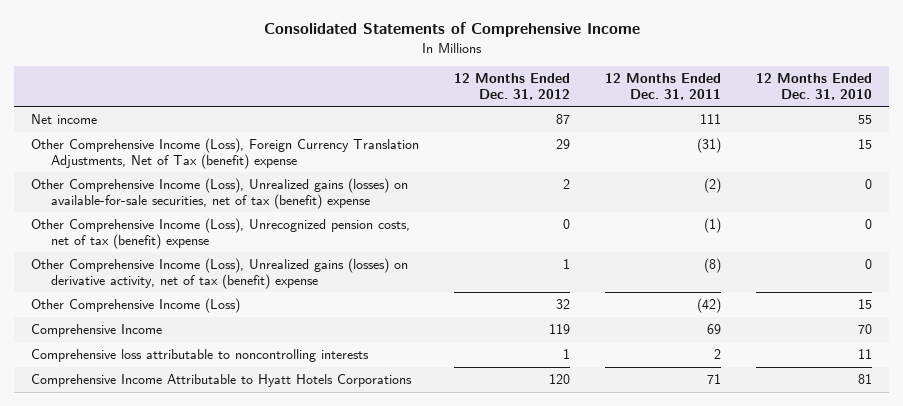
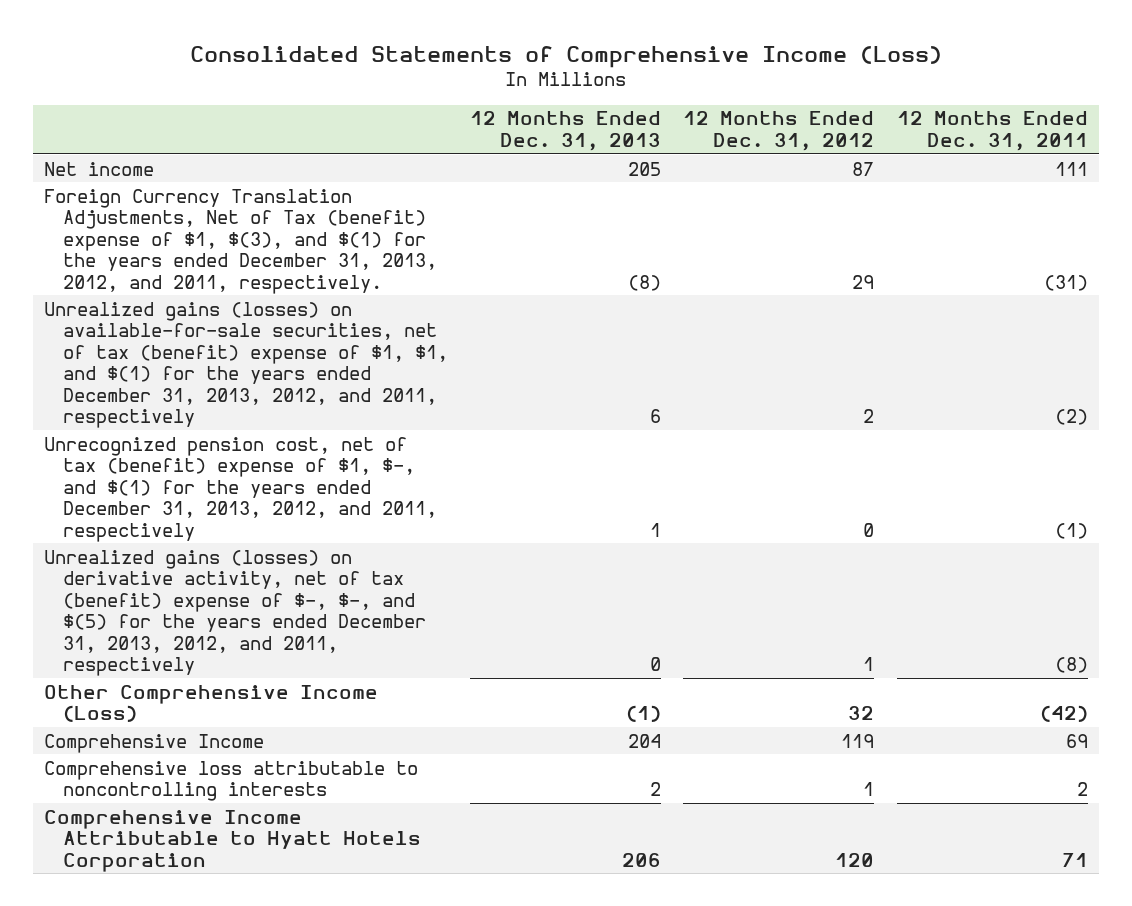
- Consolidated Statements of Comprehensive Income
+ Consolidated Statements of Comprehensive Income (Loss)
- | 12 Months Ended Dec. 31, 2012 | 12 Months Ended Dec. 31, 2011 | 12 Months Ended Dec. 31, 2010
+ | 12 Months Ended Dec. 31, 2013 | 12 Months Ended Dec. 31, 2012 | 12 Months Ended Dec. 31, 2011
- Other Comprehensive Income (Loss), Foreign Currency Translation Adjustments, Net of Tax (benefit) expense | 29 | (31) | 15
- Other Comprehensive Income (Loss), Unrealized gains (losses) on available-for-sale securities, net of tax (benefit) expense | 2 | (2) | 0
- Other Comprehensive Income (Loss), Unrecognized pension costs, net of tax (benefit) expense | 0 | (1) | 0
- Other Comprehensive Income (Loss), Unrealized gains (losses) on derivative activity, net of tax (benefit) expense | 1 | (8) | 0
+ Foreign Currency Translation Adjustments, Net of Tax (benefit) expense of $1, $(3), and $(1) for the years ended December 31, 2013, 2012, and 2011, respectively. | (8) | 29 | (31)
+ Unrealized gains (losses) on available-for-sale securities, net of tax (benefit) expense of $1, $1, and $(1) for the years ended December 31, 2013, 2012, and 2011, respectively | 6 | 2 | (2)
+ Unrecognized pension cost, net of tax (benefit) expense of $1, $-, and $(1) for the years ended December 31, 2013, 2012, and 2011, respectively | 1 | 0 | (1)
+ Unrealized gains (losses) on derivative activity, net of tax (benefit) expense of $-, $-, and $(5) for the years ended December 31, 2013, 2012, and 2011, respectively | 0 | 1 | (8)
- Comprehensive Income Attributable to Hyatt Hotels Corporations | 120 | 71 | 81
+ Comprehensive Income Attributable to Hyatt Hotels Corporation | 206 | 120 | 71

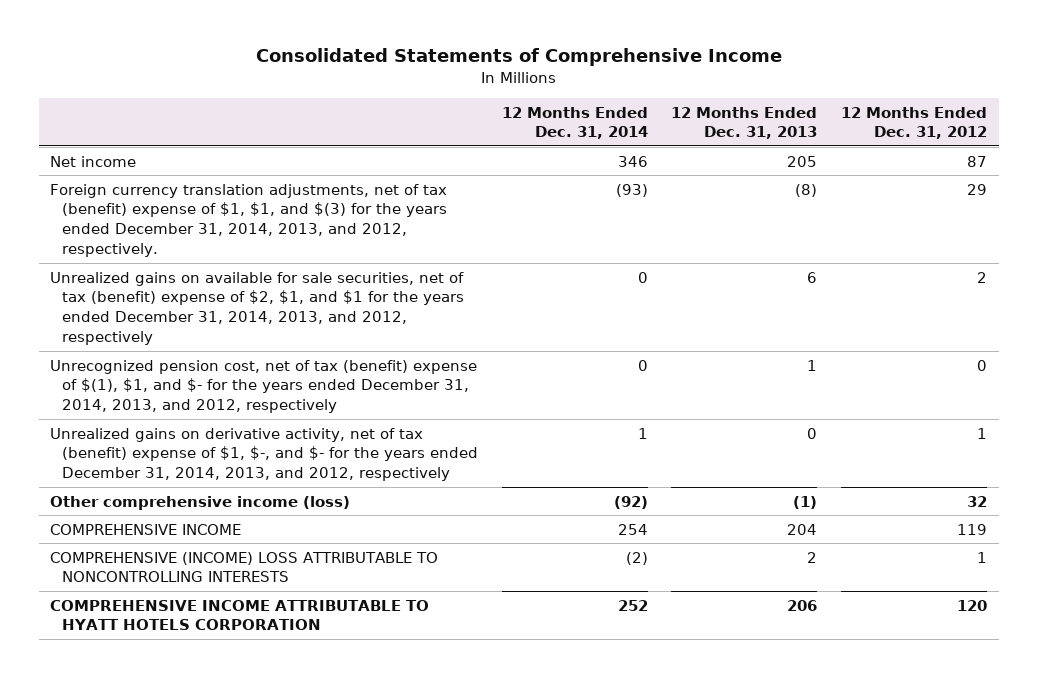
- Consolidated Statements of Comprehensive Income (Loss)
+ Consolidated Statements of Comprehensive Income
- | 12 Months Ended Dec. 31, 2013 | 12 Months Ended Dec. 31, 2012 | 12 Months Ended Dec. 31, 2011
+ | 12 Months Ended Dec. 31, 2014 | 12 Months Ended Dec. 31, 2013 | 12 Months Ended Dec. 31, 2012
- Foreign Currency Translation Adjustments, Net of Tax (benefit) expense of $1, $(3), and $(1) for the years ended December 31, 2013, 2012, and 2011, respectively. | (8) | 29 | (31)
- Unrealized gains (losses) on available-for-sale securities, net of tax (benefit) expense of $1, $1, and $(1) for the years ended December 31, 2013, 2012, and 2011, respectively | 6 | 2 | (2)
- Unrecognized pension cost, net of tax (benefit) expense of $1, $-, and $(1) for the years ended December 31, 2013, 2012, and 2011, respectively | 1 | 0 | (1)
- Unrealized gains (losses) on derivative activity, net of tax (benefit) expense of $-, $-, and $(5) for the years ended December 31, 2013, 2012, and 2011, respectively | 0 | 1 | (8)
- Other Comprehensive Income (Loss) | (1) | 32 | (42)
- Comprehensive Income | 204 | 119 | 69
- Comprehensive loss attributable to noncontrolling interests | 2 | 1 | 2
- Comprehensive Income Attributable to Hyatt Hotels Corporation | 206 | 120 | 71
+ Foreign currency translation adjustments, net of tax (benefit) expense of $1, $1, and $(3) for the years ended December 31, 2014, 2013, and 2012, respectively. | (93) | (8) | 29
+ Unrealized gains on available for sale securities, net of tax (benefit) expense of $2, $1, and $1 for the years ended December 31, 2014, 2013, and 2012, respectively | 0 | 6 | 2
+ Unrecognized pension cost, net of tax (benefit) expense of $(1), $1, and $- for the years ended December 31, 2014, 2013, and 2012, respectively | 0 | 1 | 0
+ Unrealized gains on derivative activity, net of tax (benefit) expense of $1, $-, and $- for the years ended December 31, 2014, 2013, and 2012, respectively | 1 | 0 | 1
+ Other comprehensive income (loss) | (92) | (1) | 32
+ COMPREHENSIVE INCOME | 254 | 204 | 119
+ COMPREHENSIVE (INCOME) LOSS ATTRIBUTABLE TO NONCONTROLLING INTERESTS | (2) | 2 | 1
+ COMPREHENSIVE INCOME ATTRIBUTABLE TO HYATT HOTELS CORPORATION | 252 | 206 | 120

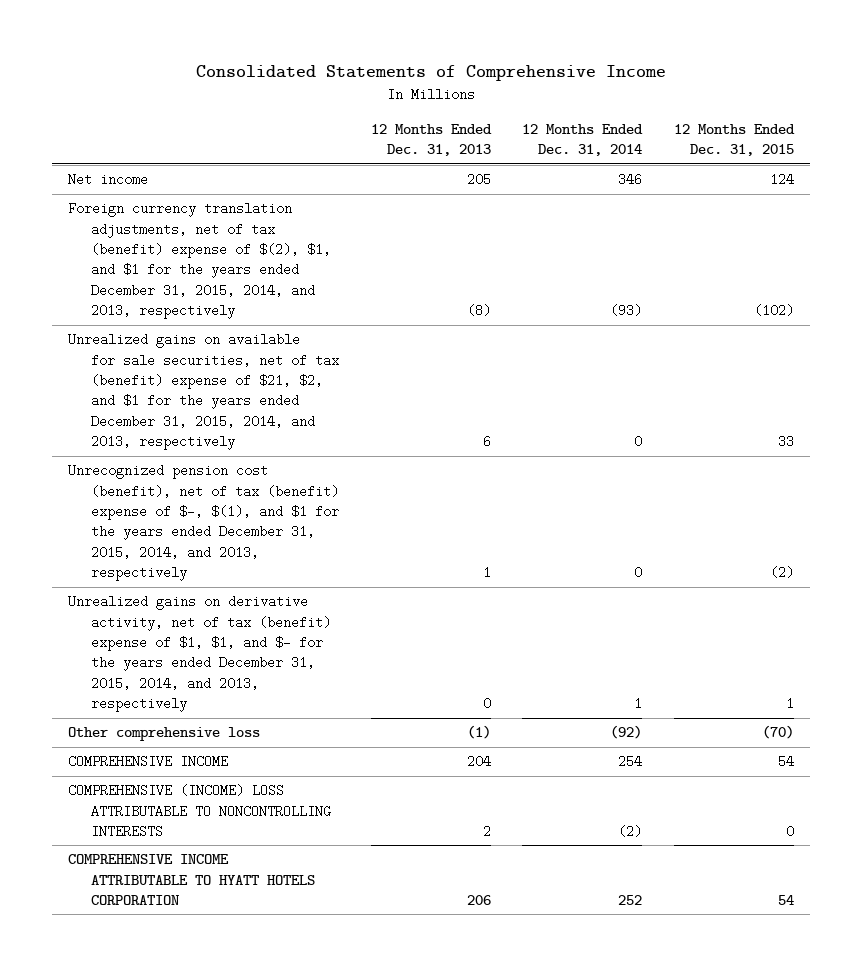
- | 12 Months Ended Dec. 31, 2014 | 12 Months Ended Dec. 31, 2013 | 12 Months Ended Dec. 31, 2012
+ | 12 Months Ended Dec. 31, 2013 | 12 Months Ended Dec. 31, 2014 | 12 Months Ended Dec. 31, 2015
- Foreign currency translation adjustments, net of tax (benefit) expense of $1, $1, and $(3) for the years ended December 31, 2014, 2013, and 2012, respectively. | (93) | (8) | 29
- Unrealized gains on available for sale securities, net of tax (benefit) expense of $2, $1, and $1 for the years ended December 31, 2014, 2013, and 2012, respectively | 0 | 6 | 2
- Unrecognized pension cost, net of tax (benefit) expense of $(1), $1, and $- for the years ended December 31, 2014, 2013, and 2012, respectively | 0 | 1 | 0
- Unrealized gains on derivative activity, net of tax (benefit) expense of $1, $-, and $- for the years ended December 31, 2014, 2013, and 2012, respectively | 1 | 0 | 1
- Other comprehensive income (loss) | (92) | (1) | 32
+ Foreign currency translation adjustments, net of tax (benefit) expense of $(2), $1, and $1 for the years ended December 31, 2015, 2014, and 2013, respectively | (8) | (93) | (102)
+ Unrealized gains on available for sale securities, net of tax (benefit) expense of $21, $2, and $1 for the years ended December 31, 2015, 2014, and 2013, respectively | 6 | 0 | 33
+ Unrecognized pension cost (benefit), net of tax (benefit) expense of $-, $(1), and $1 for the years ended December 31, 2015, 2014, and 2013, respectively | 1 | 0 | (2)
+ Unrealized gains on derivative activity, net of tax (benefit) expense of $1, $1, and $- for the years ended December 31, 2015, 2014, and 2013, respectively | 0 | 1 | 1
+ Other comprehensive loss | (1) | (92) | (70)

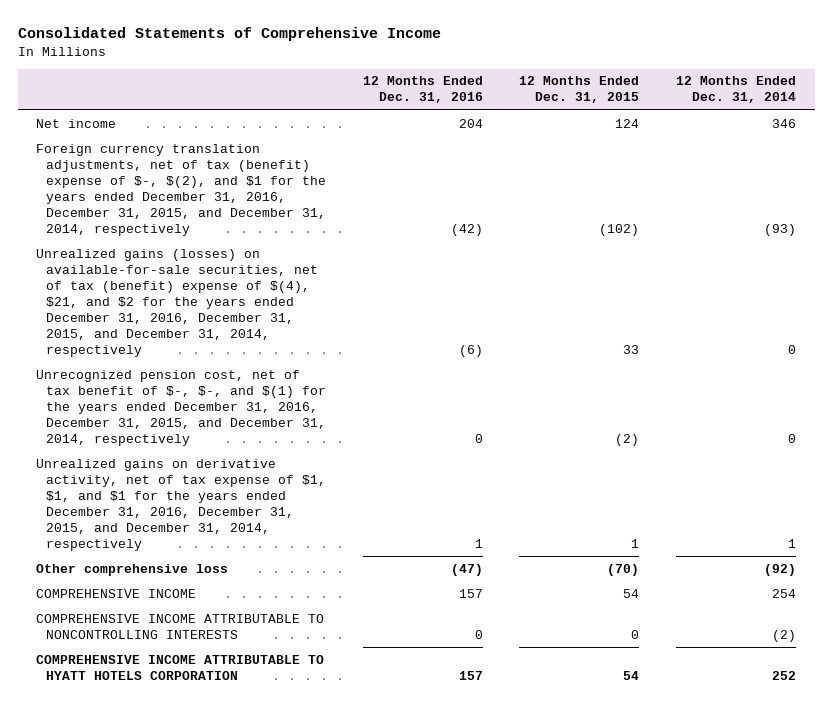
- | 12 Months Ended Dec. 31, 2013 | 12 Months Ended Dec. 31, 2014 | 12 Months Ended Dec. 31, 2015
+ | 12 Months Ended Dec. 31, 2016 | 12 Months Ended Dec. 31, 2015 | 12 Months Ended Dec. 31, 2014
- Foreign currency translation adjustments, net of tax (benefit) expense of $(2), $1, and $1 for the years ended December 31, 2015, 2014, and 2013, respectively | (8) | (93) | (102)
- Unrealized gains on available for sale securities, net of tax (benefit) expense of $21, $2, and $1 for the years ended December 31, 2015, 2014, and 2013, respectively | 6 | 0 | 33
- Unrecognized pension cost (benefit), net of tax (benefit) expense of $-, $(1), and $1 for the years ended December 31, 2015, 2014, and 2013, respectively | 1 | 0 | (2)
- Unrealized gains on derivative activity, net of tax (benefit) expense of $1, $1, and $- for the years ended December 31, 2015, 2014, and 2013, respectively | 0 | 1 | 1
+ Foreign currency translation adjustments, net of tax (benefit) expense of $-, $(2), and $1 for the years ended December 31, 2016, December 31, 2015, and December 31, 2014, respectively | (42) | (102) | (93)
+ Unrealized gains (losses) on available-for-sale securities, net of tax (benefit) expense of $(4), $21, and $2 for the years ended December 31, 2016, December 31, 2015, and December 31, 2014, respectively | (6) | 33 | 0
+ Unrecognized pension cost, net of tax benefit of $-, $-, and $(1) for the years ended December 31, 2016, December 31, 2015, and December 31, 2014, respectively | 0 | (2) | 0
+ Unrealized gains on derivative activity, net of tax expense of $1, $1, and $1 for the years ended December 31, 2016, December 31, 2015, and December 31, 2014, respectively | 1 | 1 | 1
- COMPREHENSIVE (INCOME) LOSS ATTRIBUTABLE TO NONCONTROLLING INTERESTS | 2 | (2) | 0
+ COMPREHENSIVE INCOME ATTRIBUTABLE TO NONCONTROLLING INTERESTS | 0 | 0 | (2)

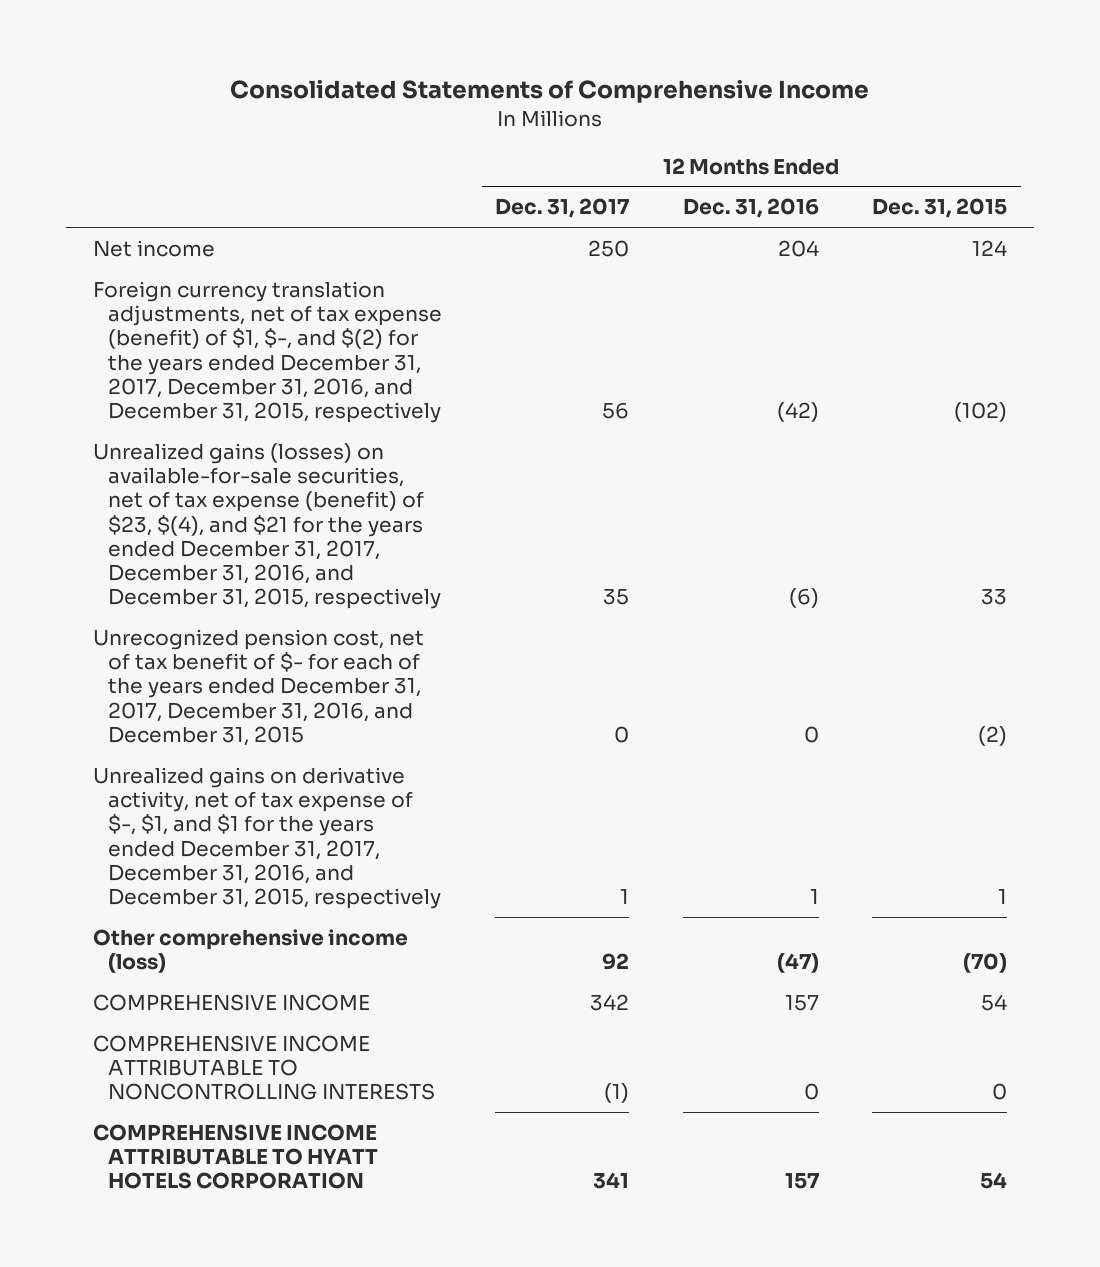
- | 12 Months Ended Dec. 31, 2016 | 12 Months Ended Dec. 31, 2015 | 12 Months Ended Dec. 31, 2014
+ | 12 Months Ended Dec. 31, 2017 | 12 Months Ended Dec. 31, 2016 | 12 Months Ended Dec. 31, 2015
- Foreign currency translation adjustments, net of tax (benefit) expense of $-, $(2), and $1 for the years ended December 31, 2016, December 31, 2015, and December 31, 2014, respectively | (42) | (102) | (93)
- Unrealized gains (losses) on available-for-sale securities, net of tax (benefit) expense of $(4), $21, and $2 for the years ended December 31, 2016, December 31, 2015, and December 31, 2014, respectively | (6) | 33 | 0
- Unrecognized pension cost, net of tax benefit of $-, $-, and $(1) for the years ended December 31, 2016, December 31, 2015, and December 31, 2014, respectively | 0 | (2) | 0
- Unrealized gains on derivative activity, net of tax expense of $1, $1, and $1 for the years ended December 31, 2016, December 31, 2015, and December 31, 2014, respectively | 1 | 1 | 1
- Other comprehensive loss | (47) | (70) | (92)
+ Foreign currency translation adjustments, net of tax expense (benefit) of $1, $-, and $(2) for the years ended December 31, 2017, December 31, 2016, and December 31, 2015, respectively | 56 | (42) | (102)
+ Unrealized gains (losses) on available-for-sale securities, net of tax expense (benefit) of $23, $(4), and $21 for the years ended December 31, 2017, December 31, 2016, and December 31, 2015, respectively | 35 | (6) | 33
+ Unrecognized pension cost, net of tax benefit of $- for each of the years ended December 31, 2017, December 31, 2016, and December 31, 2015 | 0 | 0 | (2)
+ Unrealized gains on derivative activity, net of tax expense of $-, $1, and $1 for the years ended December 31, 2017, December 31, 2016, and December 31, 2015, respectively | 1 | 1 | 1
+ Other comprehensive income (loss) | 92 | (47) | (70)

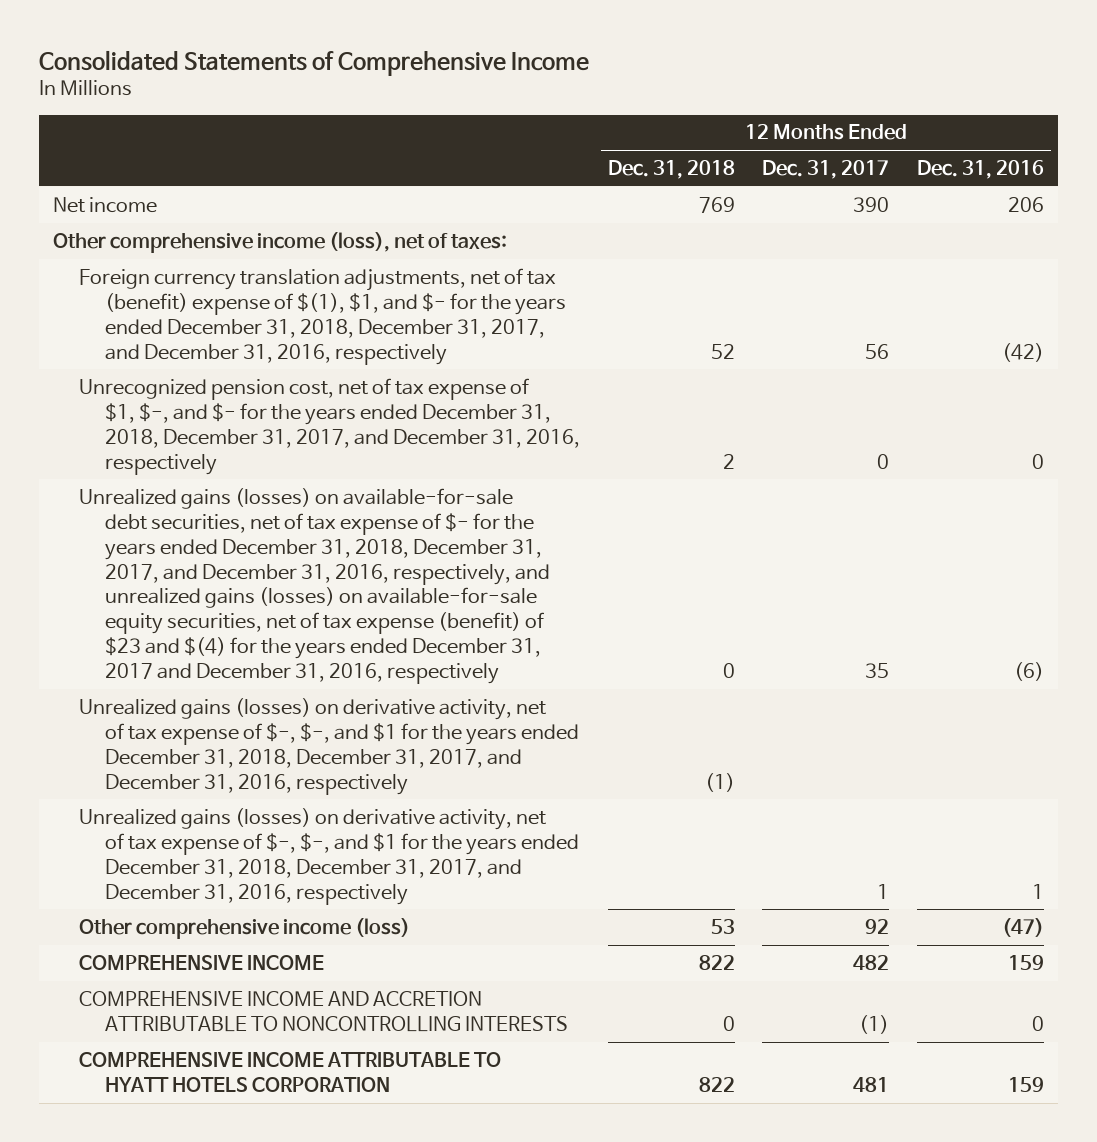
- | 12 Months Ended Dec. 31, 2017 | 12 Months Ended Dec. 31, 2016 | 12 Months Ended Dec. 31, 2015
+ | 12 Months Ended Dec. 31, 2018 | 12 Months Ended Dec. 31, 2017 | 12 Months Ended Dec. 31, 2016
- Net income | 250 | 204 | 124
- Foreign currency translation adjustments, net of tax expense (benefit) of $1, $-, and $(2) for the years ended December 31, 2017, December 31, 2016, and December 31, 2015, respectively | 56 | (42) | (102)
- Unrealized gains (losses) on available-for-sale securities, net of tax expense (benefit) of $23, $(4), and $21 for the years ended December 31, 2017, December 31, 2016, and December 31, 2015, respectively | 35 | (6) | 33
- Unrecognized pension cost, net of tax benefit of $- for each of the years ended December 31, 2017, December 31, 2016, and December 31, 2015 | 0 | 0 | (2)
- Unrealized gains on derivative activity, net of tax expense of $-, $1, and $1 for the years ended December 31, 2017, December 31, 2016, and December 31, 2015, respectively | 1 | 1 | 1
+ Net income | 769 | 390 | 206
+ Other comprehensive income (loss), net of taxes:
+ Foreign currency translation adjustments, net of tax (benefit) expense of $(1), $1, and $- for the years ended December 31, 2018, December 31, 2017, and December 31, 2016, respectively | 52 | 56 | (42)
+ Unrecognized pension cost, net of tax expense of $1, $-, and $- for the years ended December 31, 2018, December 31, 2017, and December 31, 2016, respectively | 2 | 0 | 0
+ Unrealized gains (losses) on available-for-sale debt securities, net of tax expense of $- for the years ended December 31, 2018, December 31, 2017, and December 31, 2016, respectively, and unrealized gains (losses) on available-for-sale equity securities, net of tax expense (benefit) of $23 and $(4) for the years ended December 31, 2017 and December 31, 2016, respectively | 0 | 35 | (6)
+ Unrealized gains (losses) on derivative activity, net of tax expense of $-, $-, and $1 for the years ended December 31, 2018, December 31, 2017, and December 31, 2016, respectively | (1) | |
+ Unrealized gains (losses) on derivative activity, net of tax expense of $-, $-, and $1 for the years ended December 31, 2018, December 31, 2017, and December 31, 2016, respectively | | 1 | 1
- COMPREHENSIVE INCOME | 342 | 157 | 54
- COMPREHENSIVE INCOME ATTRIBUTABLE TO NONCONTROLLING INTERESTS | (1) | 0 | 0
- COMPREHENSIVE INCOME ATTRIBUTABLE TO HYATT HOTELS CORPORATION | 341 | 157 | 54
+ COMPREHENSIVE INCOME | 822 | 482 | 159
+ COMPREHENSIVE INCOME AND ACCRETION ATTRIBUTABLE TO NONCONTROLLING INTERESTS | 0 | (1) | 0
+ COMPREHENSIVE INCOME ATTRIBUTABLE TO HYATT HOTELS CORPORATION | 822 | 481 | 159

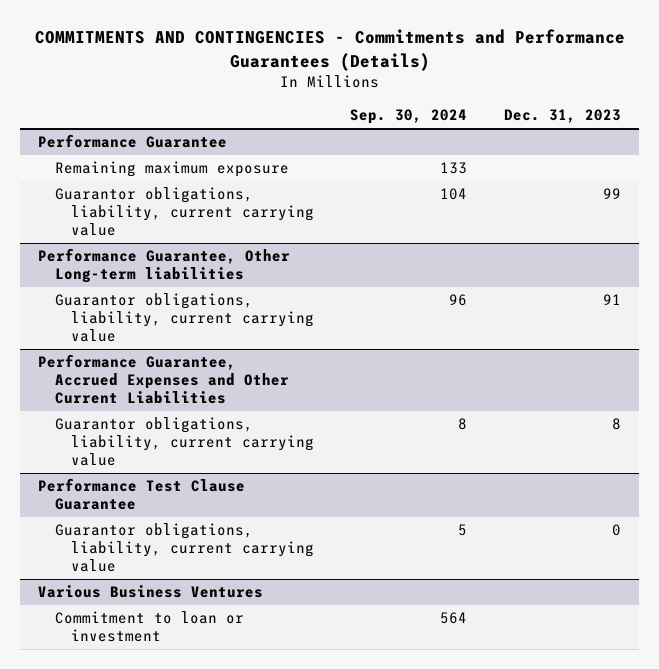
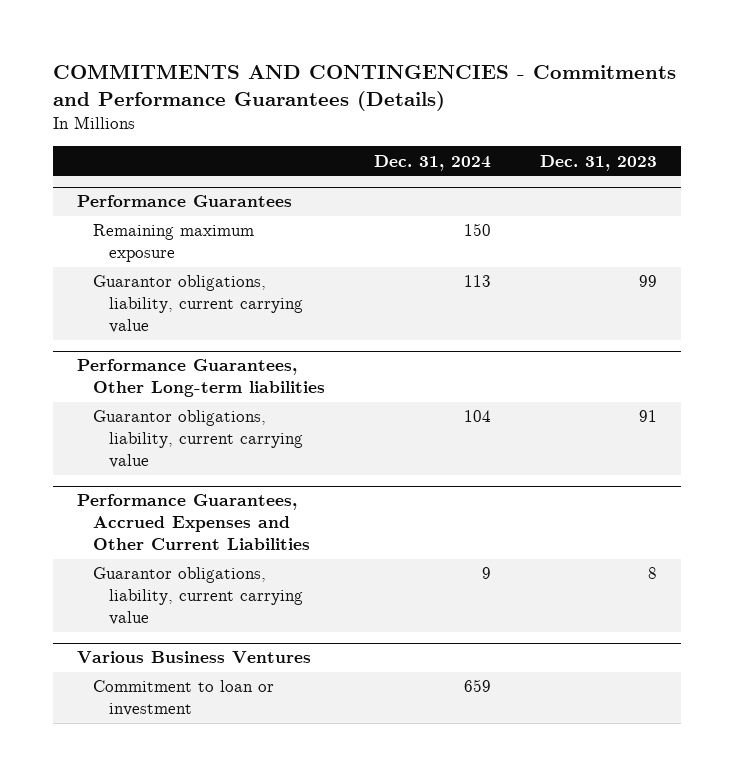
- | Sep. 30, 2024 | Dec. 31, 2023
+ | Dec. 31, 2024 | Dec. 31, 2023
- Performance Guarantee
+ Performance Guarantees
- Performance Guarantee, Other Long-term liabilities
+ Performance Guarantees, Other Long-term liabilities
- Performance Guarantee, Accrued Expenses and Other Current Liabilities
+ Performance Guarantees, Accrued Expenses and Other Current Liabilities
- Performance Test Clause Guarantee
- Guarantor obligations, liability, current carrying value | 5 | 0

